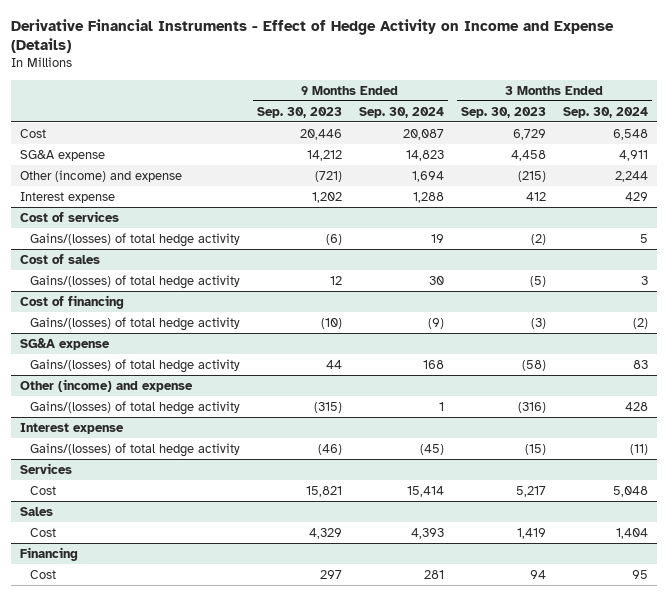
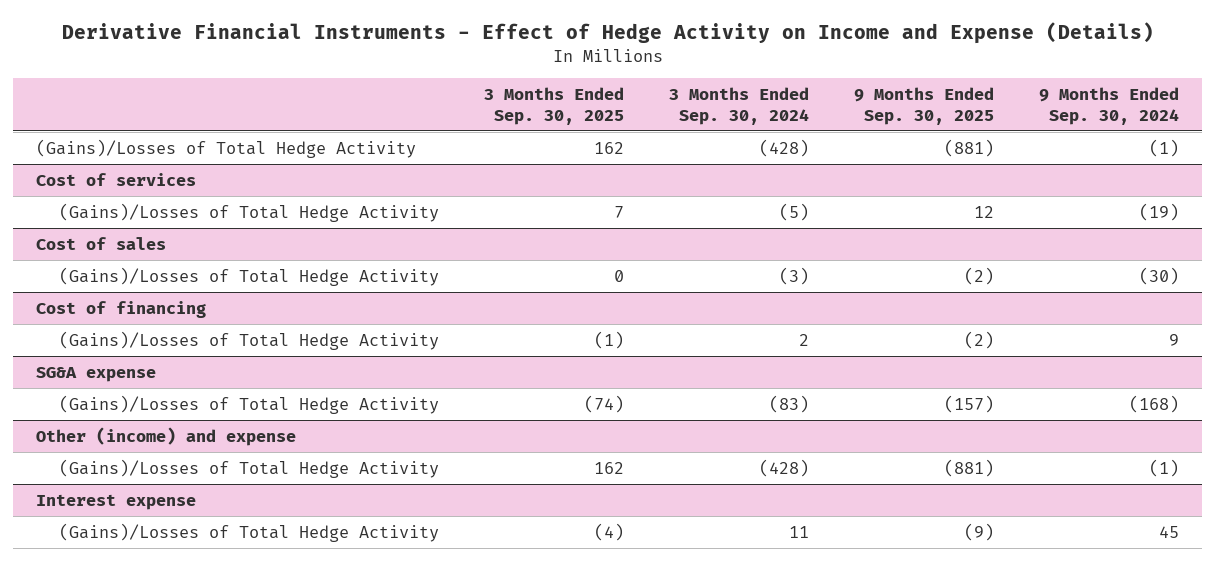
- | 9 Months Ended Sep. 30, 2023 | 9 Months Ended Sep. 30, 2024 | 3 Months Ended Sep. 30, 2023 | 3 Months Ended Sep. 30, 2024
+ | 3 Months Ended Sep. 30, 2025 | 3 Months Ended Sep. 30, 2024 | 9 Months Ended Sep. 30, 2025 | 9 Months Ended Sep. 30, 2024
- Cost | 20,446 | 20,087 | 6,729 | 6,548
- SG&A expense | 14,212 | 14,823 | 4,458 | 4,911
- Other (income) and expense | (721) | 1,694 | (215) | 2,244
- Interest expense | 1,202 | 1,288 | 412 | 429
+ (Gains)/Losses of Total Hedge Activity | 162 | (428) | (881) | (1)
@ Cost of services
- Gains/(losses) of total hedge activity | (6) | 19 | (2) | 5
+ (Gains)/Losses of Total Hedge Activity | 7 | (5) | 12 | (19)
@ Cost of sales
- Gains/(losses) of total hedge activity | 12 | 30 | (5) | 3
+ (Gains)/Losses of Total Hedge Activity | 0 | (3) | (2) | (30)
@ Cost of financing
- Gains/(losses) of total hedge activity | (10) | (9) | (3) | (2)
+ (Gains)/Losses of Total Hedge Activity | (1) | 2 | (2) | 9
@ SG&A expense
- Gains/(losses) of total hedge activity | 44 | 168 | (58) | 83
+ (Gains)/Losses of Total Hedge Activity | (74) | (83) | (157) | (168)
@ Other (income) and expense
- Gains/(losses) of total hedge activity | (315) | 1 | (316) | 428
+ (Gains)/Losses of Total Hedge Activity | 162 | (428) | (881) | (1)
@ Interest expense
- Gains/(losses) of total hedge activity | (46) | (45) | (15) | (11)
- Services
- Cost | 15,821 | 15,414 | 5,217 | 5,048
- Sales
- Cost | 4,329 | 4,393 | 1,419 | 1,404
- Financing
- Cost | 297 | 281 | 94 | 95
@ Interest expense
+ (Gains)/Losses of Total Hedge Activity | (4) | 11 | (9) | 45

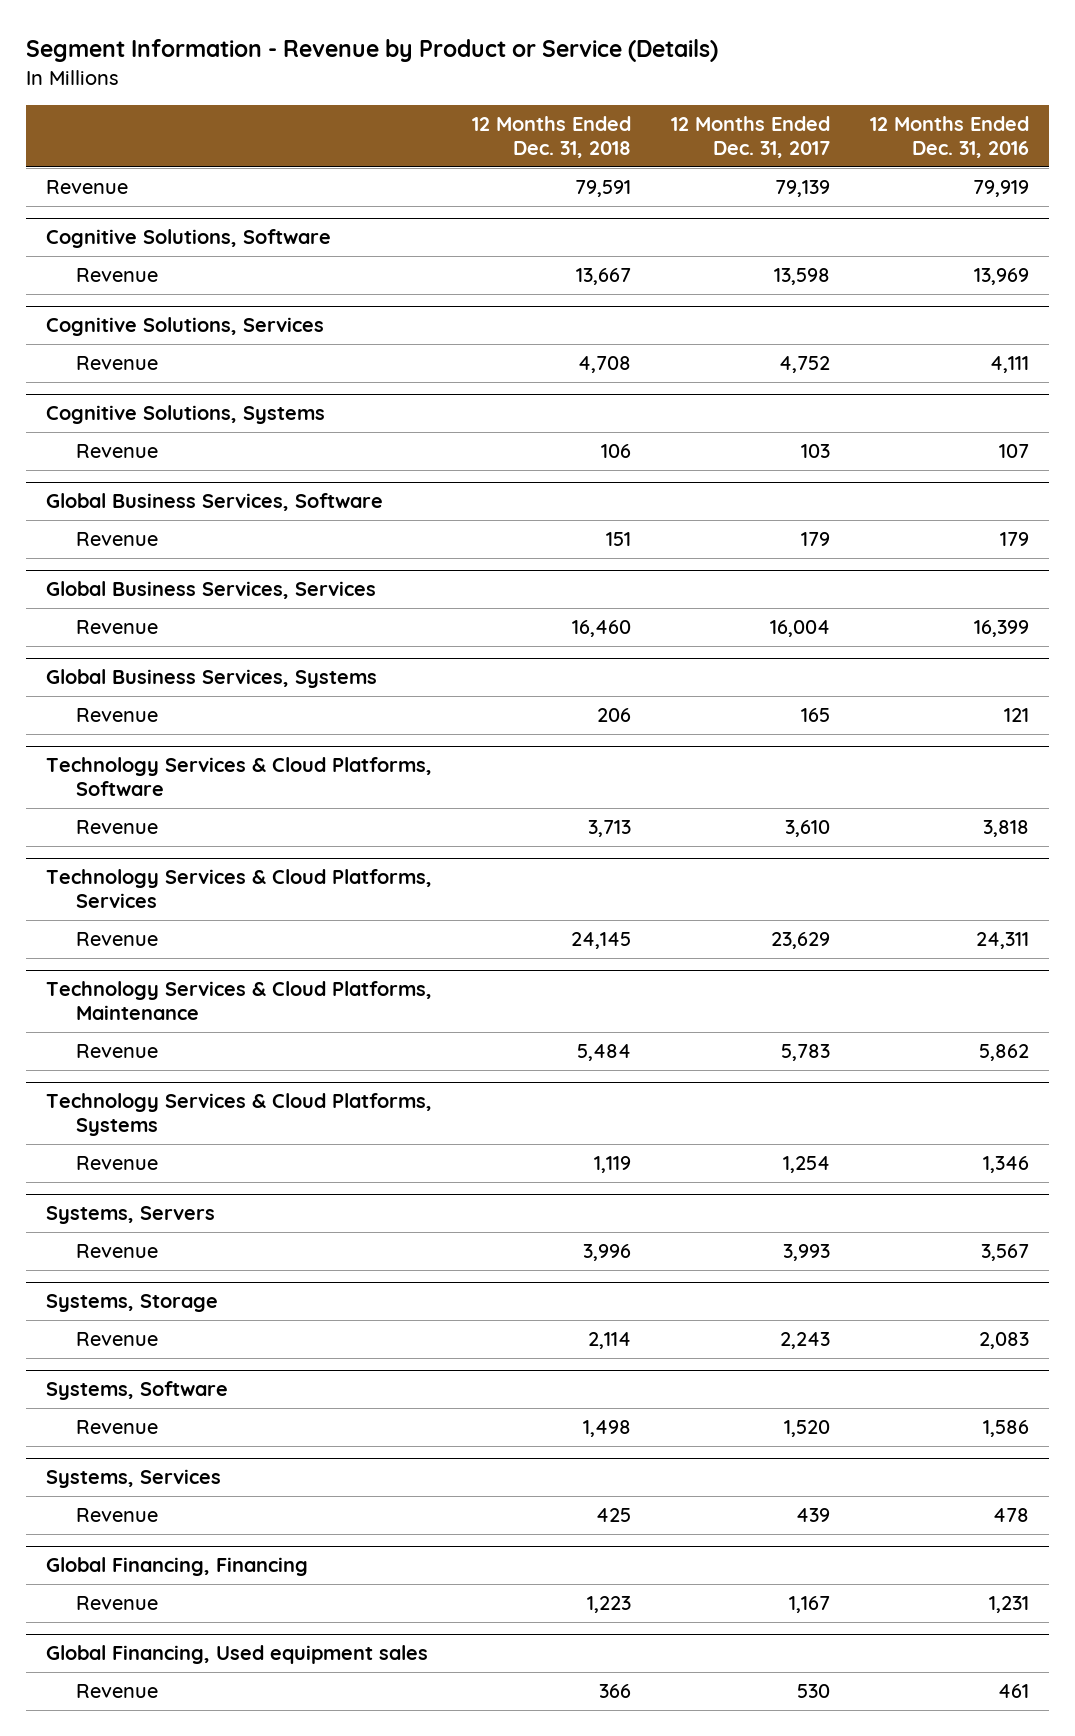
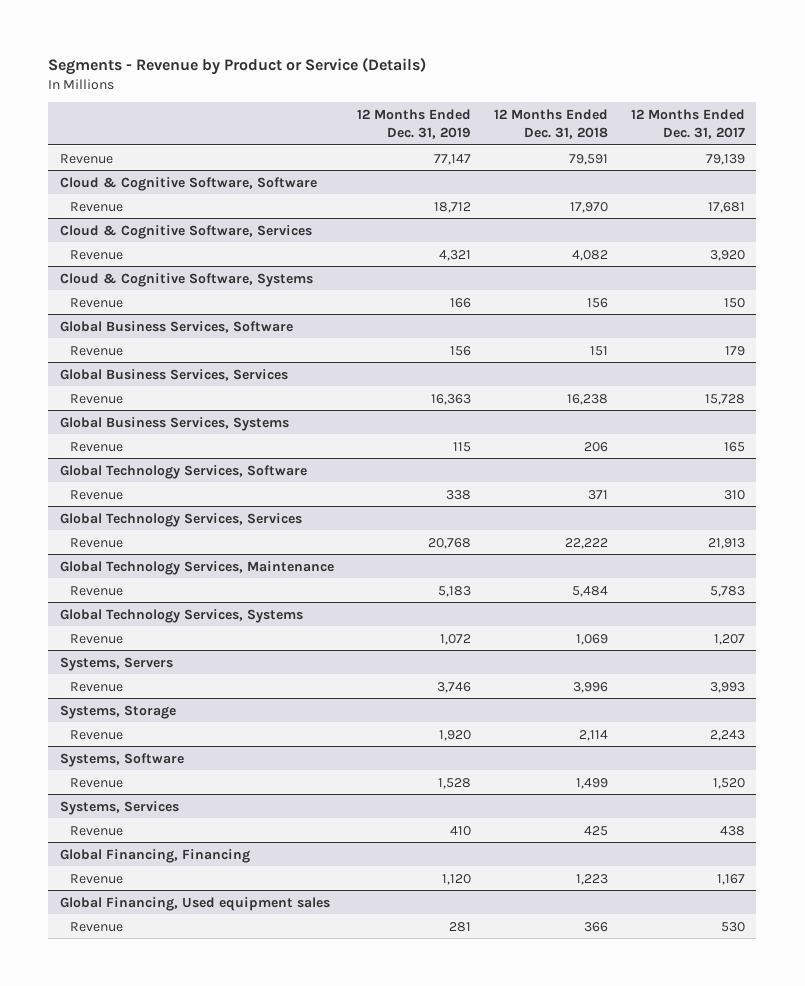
- Segment Information - Revenue by Product or Service (Details)
+ Segments - Revenue by Product or Service (Details)
- | 12 Months Ended Dec. 31, 2018 | 12 Months Ended Dec. 31, 2017 | 12 Months Ended Dec. 31, 2016
+ | 12 Months Ended Dec. 31, 2019 | 12 Months Ended Dec. 31, 2018 | 12 Months Ended Dec. 31, 2017
- Cognitive Solutions, Software
- Revenue | 13,667 | 13,598 | 13,969
- Cognitive Solutions, Services
- Revenue | 4,708 | 4,752 | 4,111
- Cognitive Solutions, Systems
- Revenue | 106 | 103 | 107
+ Cloud & Cognitive Software, Software
+ Revenue | 18,712 | 17,970 | 17,681
+ Cloud & Cognitive Software, Services
+ Revenue | 4,321 | 4,082 | 3,920
+ Cloud & Cognitive Software, Systems
+ Revenue | 166 | 156 | 150
@ Global Business Services, Services
- Revenue | 16,460 | 16,004 | 16,399
+ Revenue | 16,363 | 16,238 | 15,728
- Technology Services & Cloud Platforms, Software
- Revenue | 3,713 | 3,610 | 3,818
- Technology Services & Cloud Platforms, Services
- Revenue | 24,145 | 23,629 | 24,311
- Technology Services & Cloud Platforms, Maintenance
+ Global Technology Services, Software
+ Revenue | 338 | 371 | 310
+ Global Technology Services, Services
+ Revenue | 20,768 | 22,222 | 21,913
+ Global Technology Services, Maintenance
- Technology Services & Cloud Platforms, Systems
- Revenue | 1,119 | 1,254 | 1,346
+ Global Technology Services, Systems
+ Revenue | 1,072 | 1,069 | 1,207
@ Systems, Software
- Revenue | 1,498 | 1,520 | 1,586
+ Revenue | 1,528 | 1,499 | 1,520
@ Systems, Services
- Revenue | 425 | 439 | 478
+ Revenue | 410 | 425 | 438

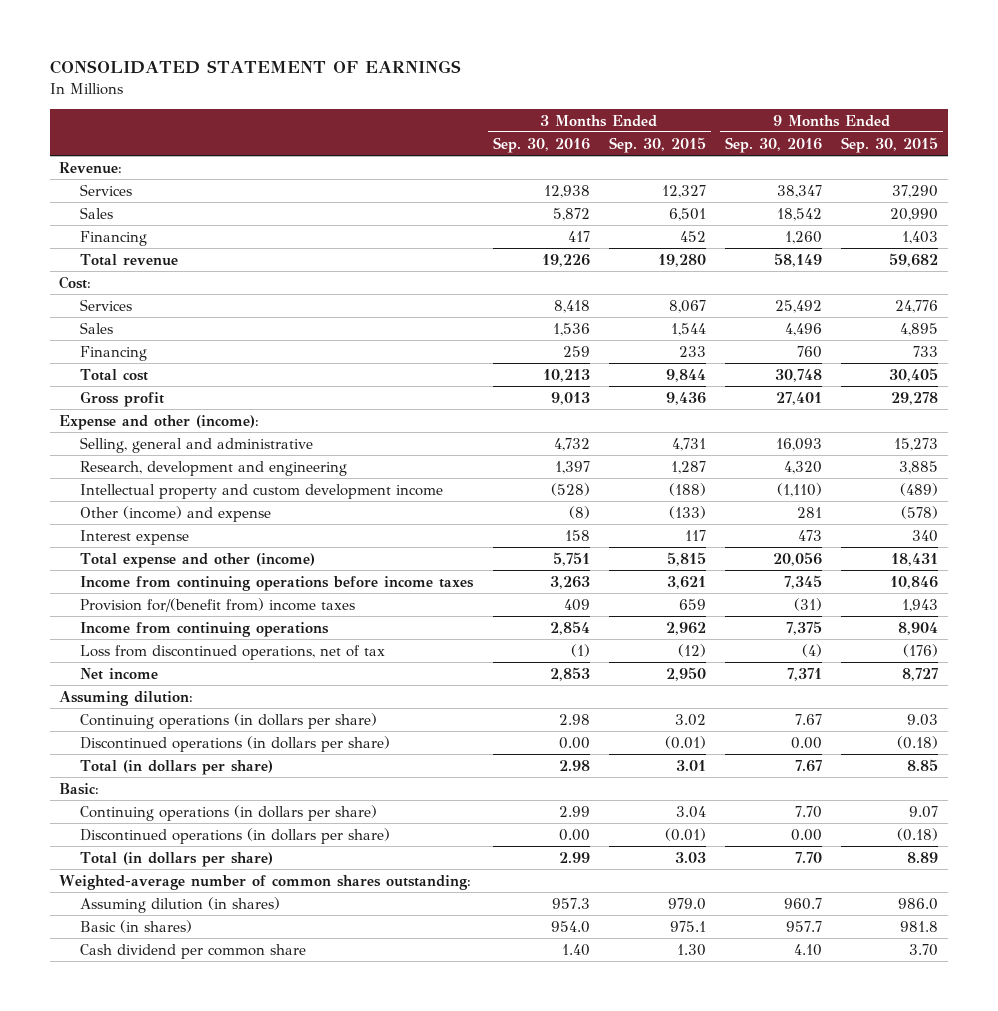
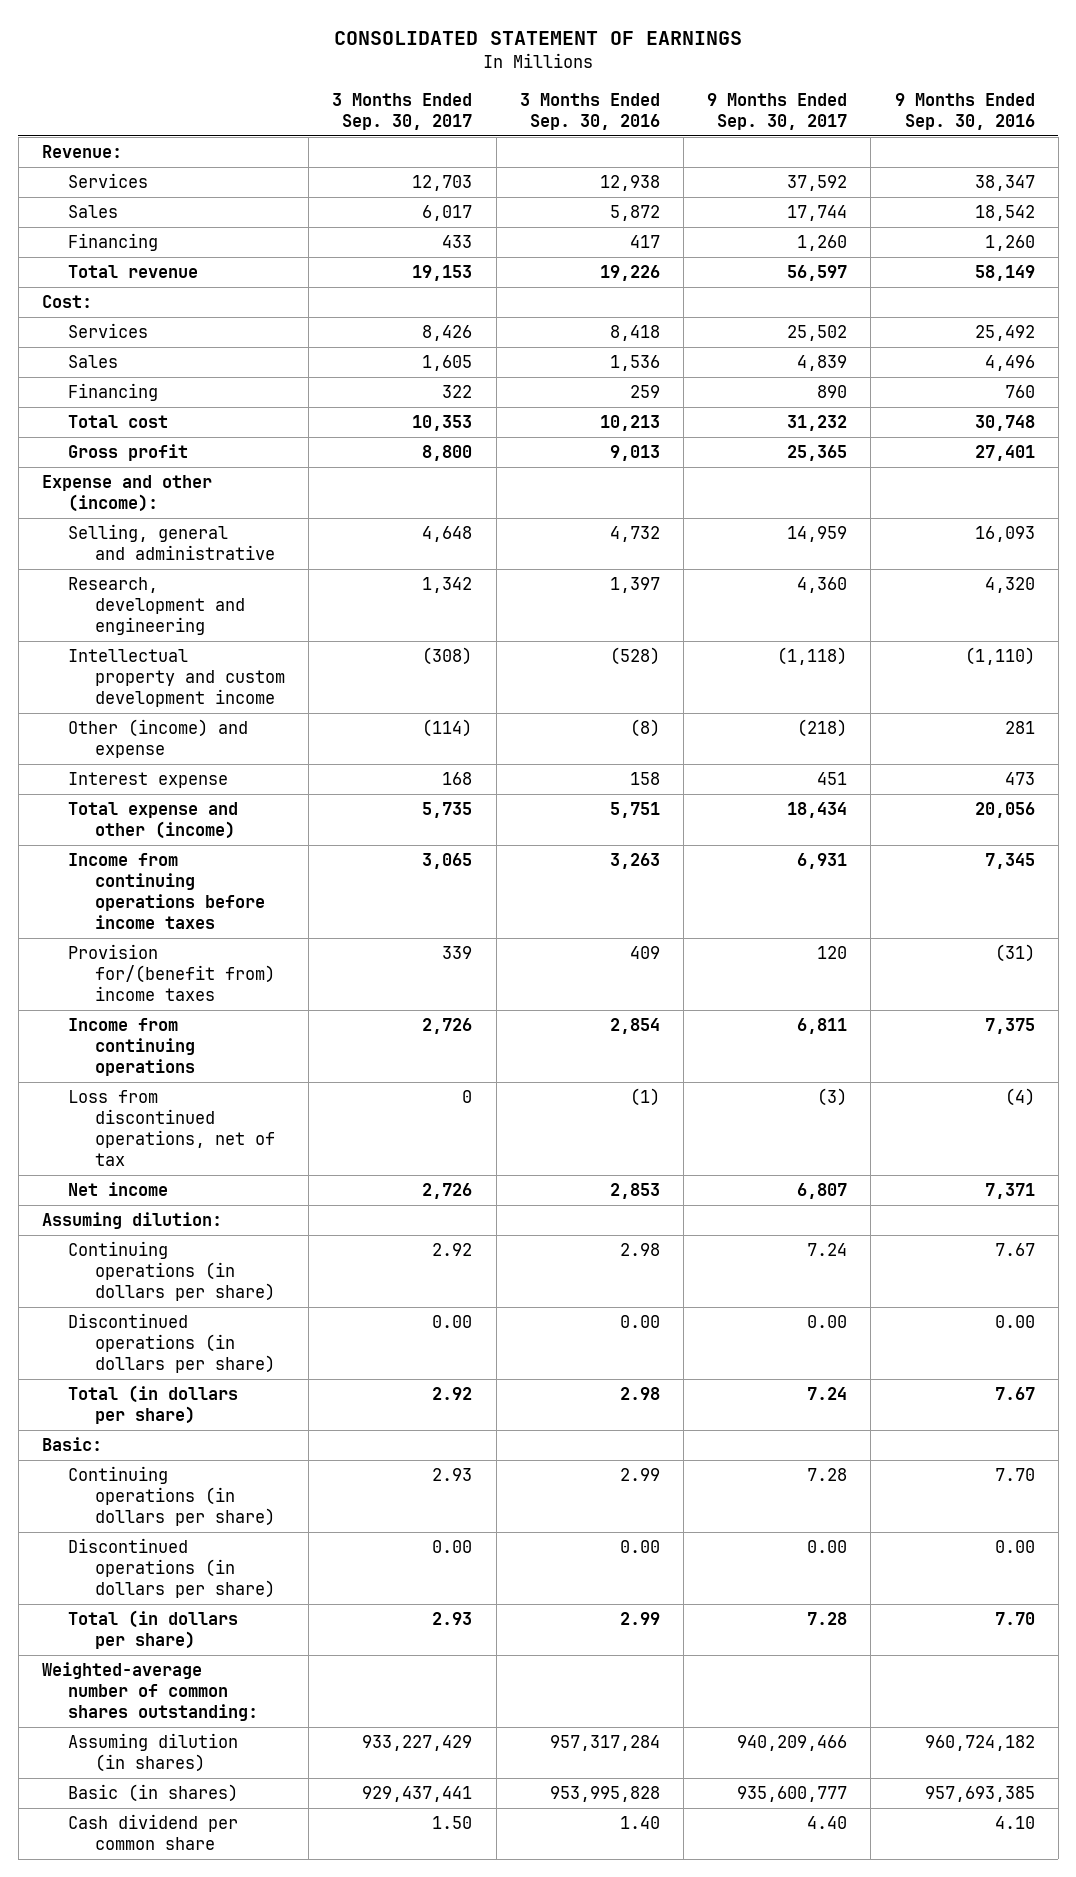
- | 3 Months Ended Sep. 30, 2016 | 3 Months Ended Sep. 30, 2015 | 9 Months Ended Sep. 30, 2016 | 9 Months Ended Sep. 30, 2015
+ | 3 Months Ended Sep. 30, 2017 | 3 Months Ended Sep. 30, 2016 | 9 Months Ended Sep. 30, 2017 | 9 Months Ended Sep. 30, 2016
- Assuming dilution (in shares) | 957.3 | 979.0 | 960.7 | 986.0
- Basic (in shares) | 954.0 | 975.1 | 957.7 | 981.8
+ Assuming dilution (in shares) | 933,227,429 | 957,317,284 | 940,209,466 | 960,724,182
+ Basic (in shares) | 929,437,441 | 953,995,828 | 935,600,777 | 957,693,385

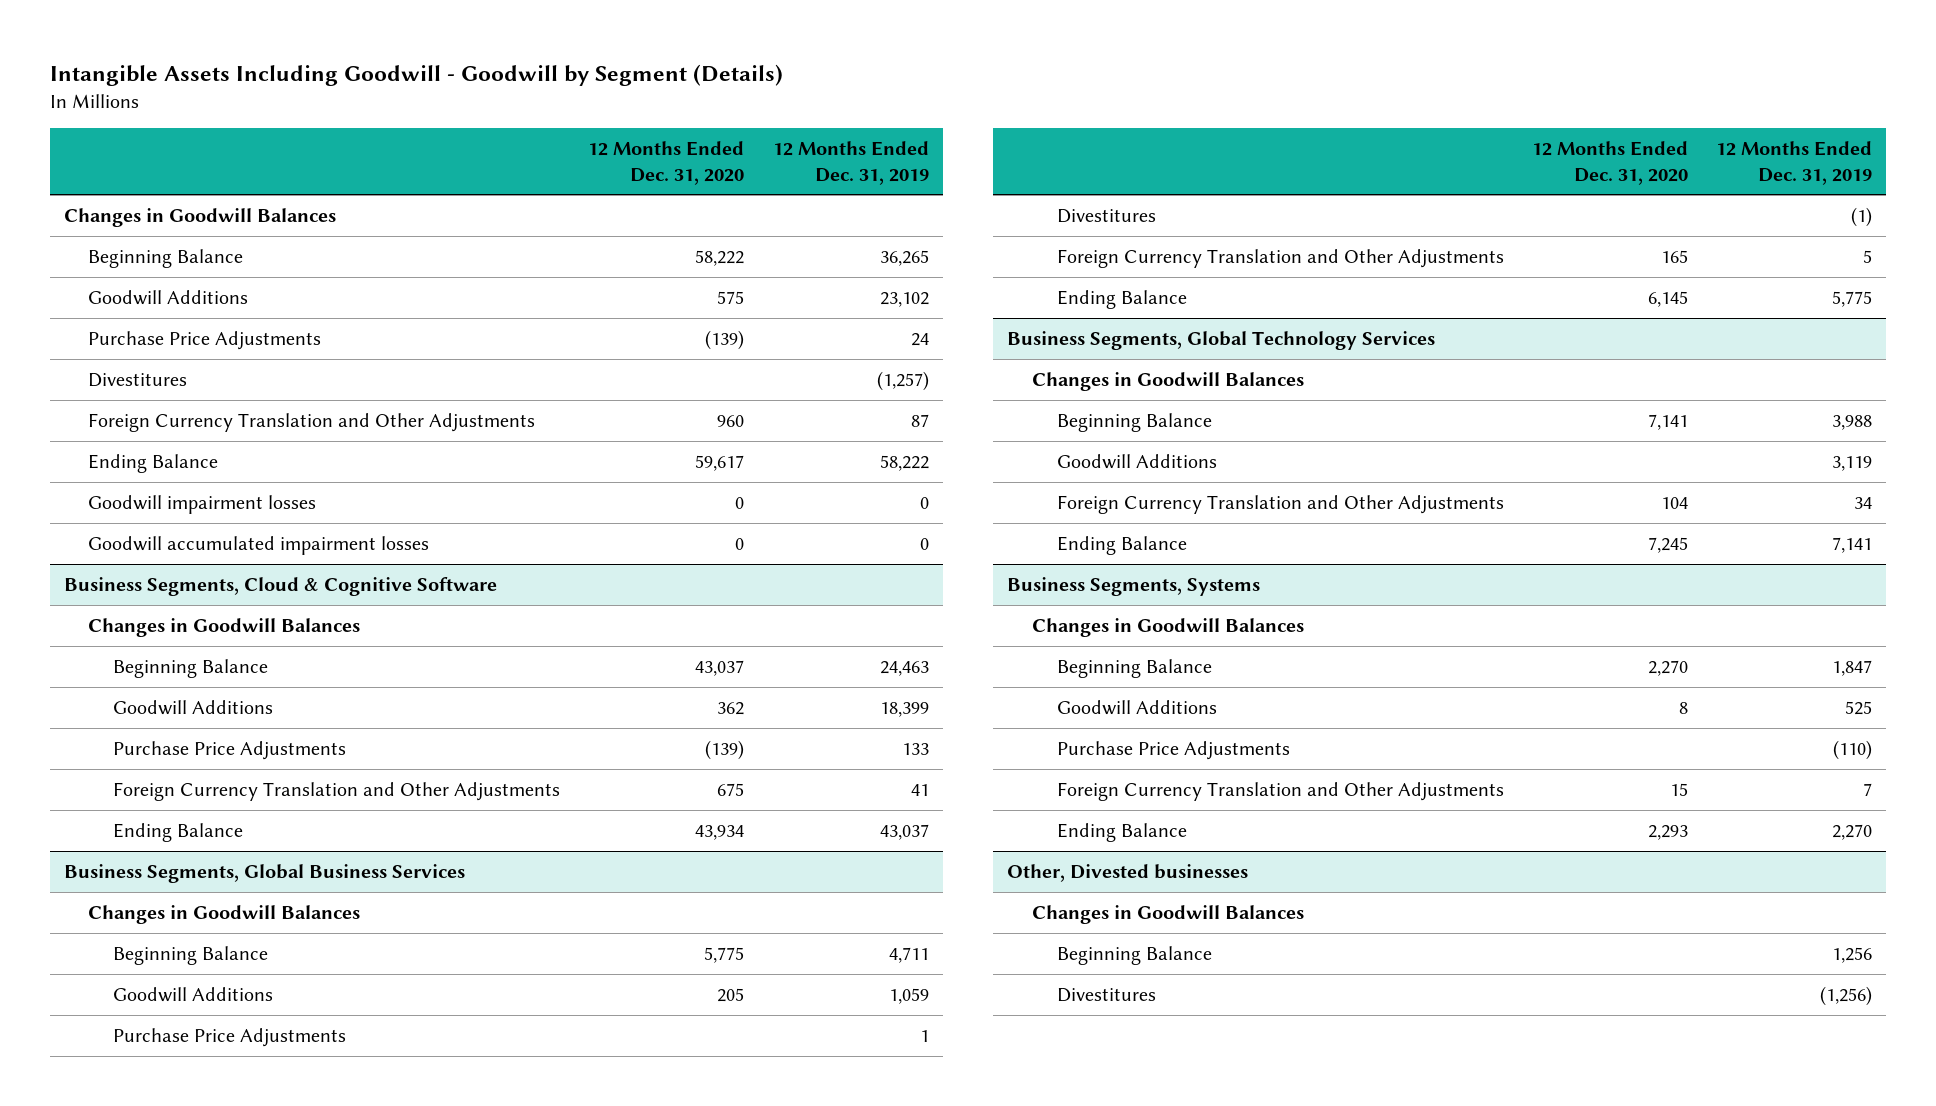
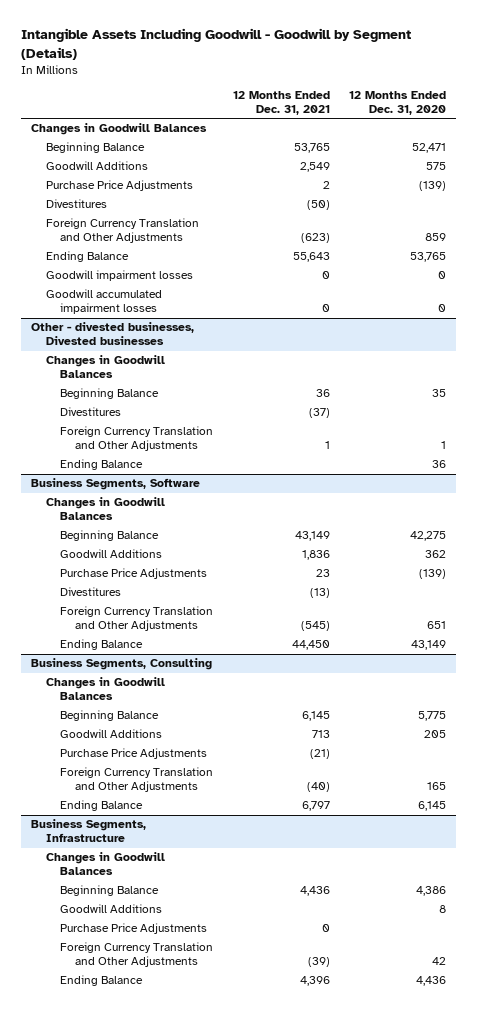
- | 12 Months Ended Dec. 31, 2020 | 12 Months Ended Dec. 31, 2019
+ | 12 Months Ended Dec. 31, 2021 | 12 Months Ended Dec. 31, 2020
- Beginning Balance | 58,222 | 36,265
+ Beginning Balance | 53,765 | 52,471
- Foreign Currency Translation and Other Adjustments | 960 | 87
- Ending Balance | 59,617 | 58,222
+ Foreign Currency Translation and Other Adjustments | (623) | 859
+ Ending Balance | 55,643 | 53,765
- Business Segments, Cloud & Cognitive Software
+ Other - divested businesses, Divested businesses
- Beginning Balance | 43,037 | 24,463
+ Beginning Balance | 36 | 35
+ Divestitures | (37) |
+ Foreign Currency Translation and Other Adjustments | 1 | 1
+ Ending Balance | | 36
+ Business Segments, Software
+ Changes in Goodwill Balances
+ Beginning Balance | 43,149 | 42,275
- Foreign Currency Translation and Other Adjustments | 675 | 41
- Ending Balance | 43,934 | 43,037
- Business Segments, Global Business Services
+ Divestitures | (13) |
+ Foreign Currency Translation and Other Adjustments | (545) | 651
+ Ending Balance | 44,450 | 43,149
+ Business Segments, Consulting
- Divestitures | | (1)
- Business Segments, Global Technology Services
- Changes in Goodwill Balances
- Beginning Balance | 7,141 | 3,988
- Goodwill Additions | | 3,119
- Foreign Currency Translation and Other Adjustments | 104 | 34
- Ending Balance | 7,245 | 7,141
- Business Segments, Systems
+ Business Segments, Infrastructure
- Beginning Balance | 2,270 | 1,847
+ Beginning Balance | 4,436 | 4,386
- Foreign Currency Translation and Other Adjustments | 15 | 7
- Ending Balance | 2,293 | 2,270
- Other, Divested businesses
- Changes in Goodwill Balances
- Beginning Balance | | 1,256
- Divestitures | | (1,256)
+ Foreign Currency Translation and Other Adjustments | (39) | 42
+ Ending Balance | 4,396 | 4,436

